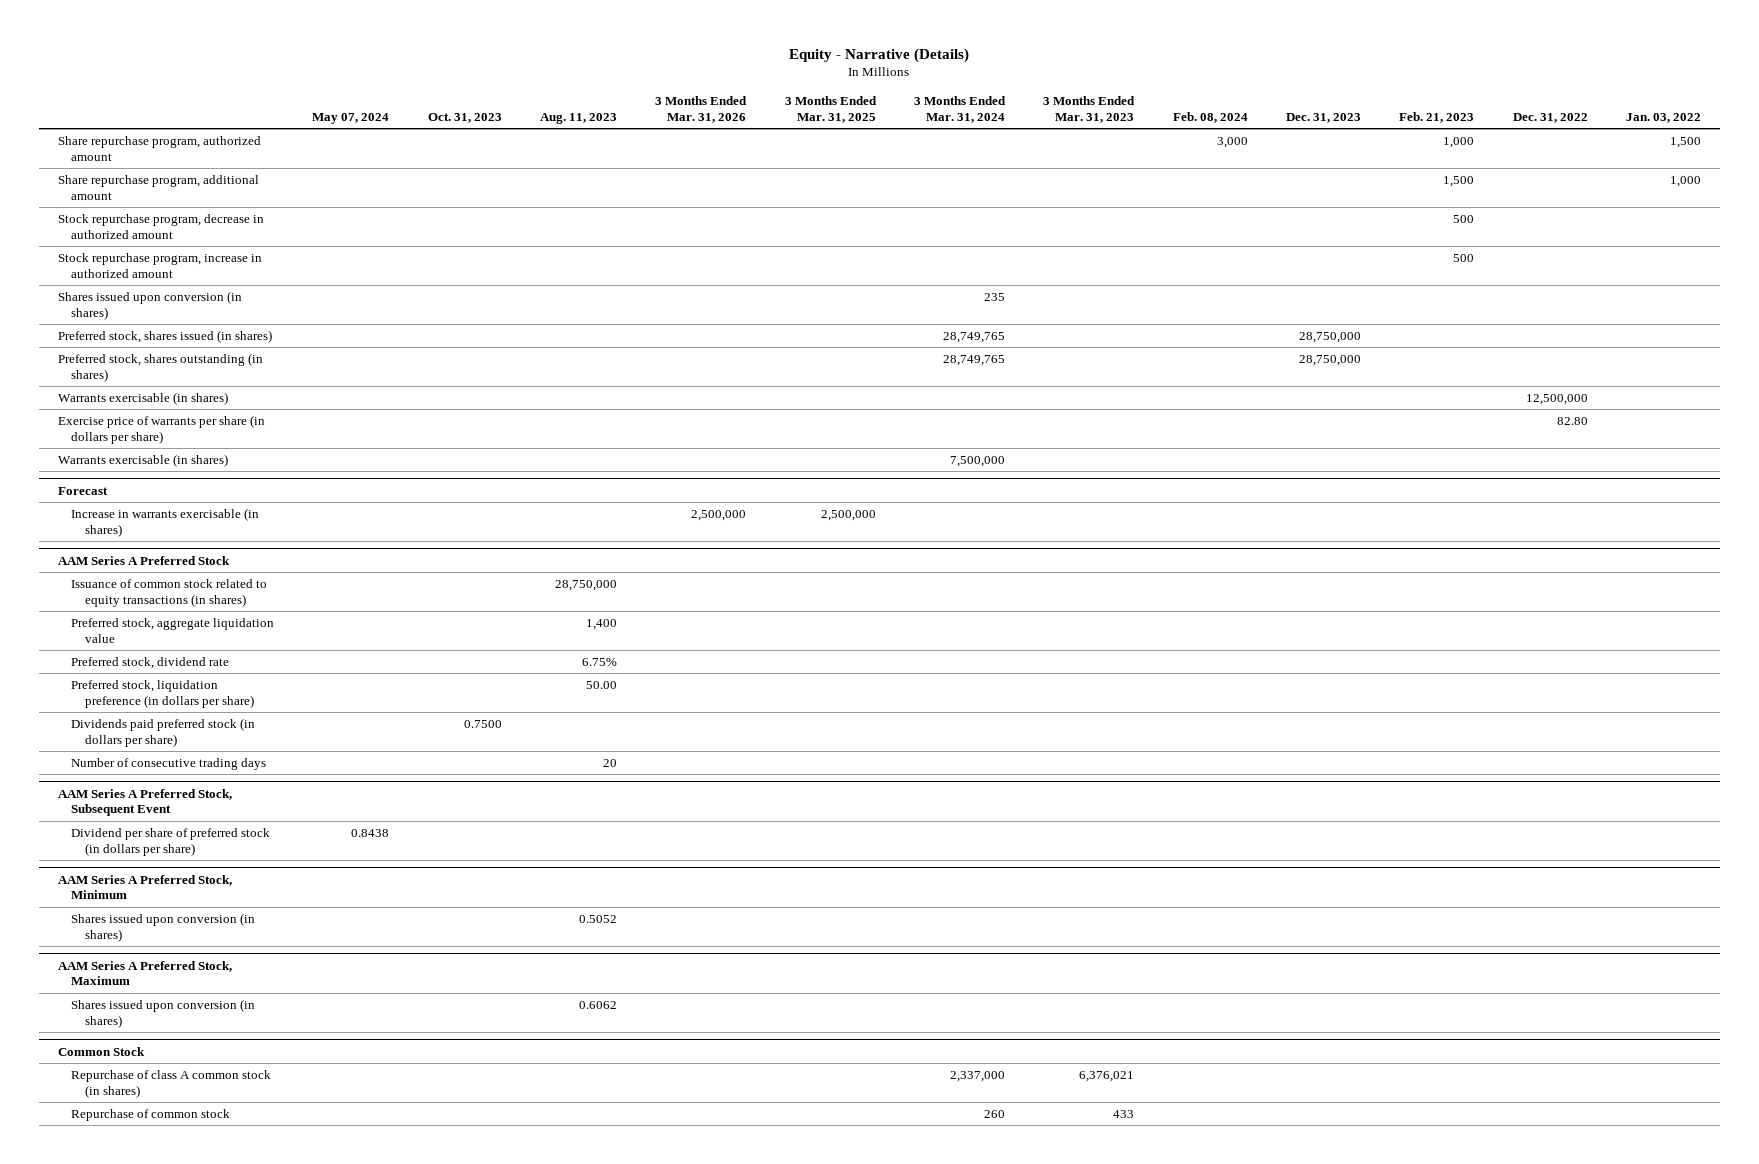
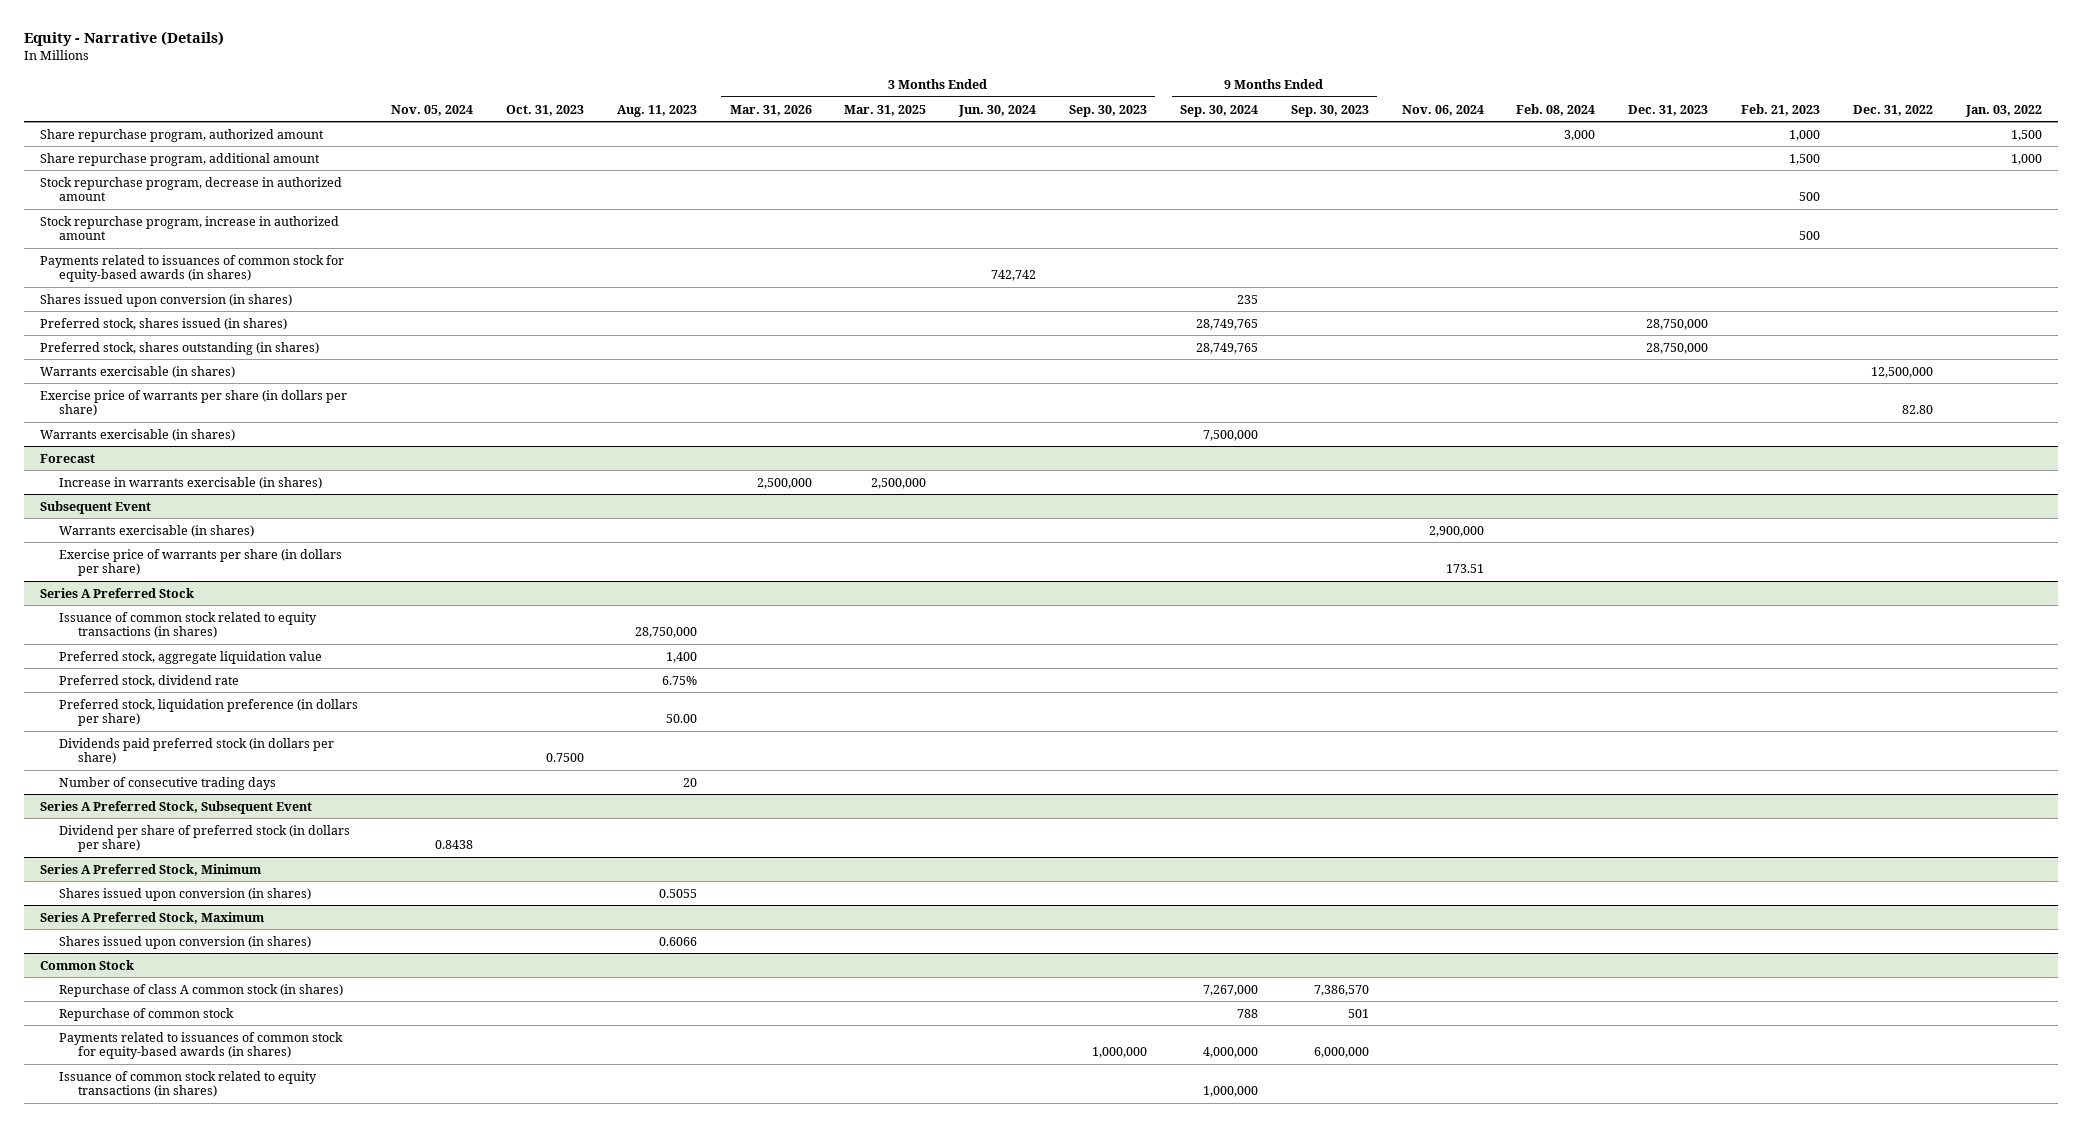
- | May 07, 2024 | Oct. 31, 2023 | Aug. 11, 2023 | 3 Months Ended Mar. 31, 2026 | 3 Months Ended Mar. 31, 2025 | 3 Months Ended Mar. 31, 2024 | 3 Months Ended Mar. 31, 2023 | Feb. 08, 2024 | Dec. 31, 2023 | Feb. 21, 2023 | Dec. 31, 2022 | Jan. 03, 2022
+ | Nov. 05, 2024 | Oct. 31, 2023 | Aug. 11, 2023 | 3 Months Ended Mar. 31, 2026 | 3 Months Ended Mar. 31, 2025 | 3 Months Ended Jun. 30, 2024 | 3 Months Ended Sep. 30, 2023 | 9 Months Ended Sep. 30, 2024 | 9 Months Ended Sep. 30, 2023 | Nov. 06, 2024 | Feb. 08, 2024 | Dec. 31, 2023 | Feb. 21, 2023 | Dec. 31, 2022 | Jan. 03, 2022
+ Payments related to issuances of common stock for equity-based awards (in shares) | | | | | | 742,742 | | | | | | | | |
- AAM Series A Preferred Stock
+ Subsequent Event
+ Warrants exercisable (in shares) | | | | | | | | | | 2,900,000 | | | | |
+ Exercise price of warrants per share (in dollars per share) | | | | | | | | | | 173.51 | | | | |
+ Series A Preferred Stock
- AAM Series A Preferred Stock, Subsequent Event
+ Series A Preferred Stock, Subsequent Event
- AAM Series A Preferred Stock, Minimum
- Shares issued upon conversion (in shares) | | | 0.5052 | | | | | | | | |
- AAM Series A Preferred Stock, Maximum
- Shares issued upon conversion (in shares) | | | 0.6062 | | | | | | | | |
+ Series A Preferred Stock, Minimum
+ Shares issued upon conversion (in shares) | | | 0.5055 | | | | | | | | | | | |
+ Series A Preferred Stock, Maximum
+ Shares issued upon conversion (in shares) | | | 0.6066 | | | | | | | | | | | |
@ Common Stock
+ Payments related to issuances of common stock for equity-based awards (in shares) | | | | | | | 1,000,000 | 4,000,000 | 6,000,000 | | | | | |
+ Issuance of common stock related to equity transactions (in shares) | | | | | | | | 1,000,000 | | | | | | |

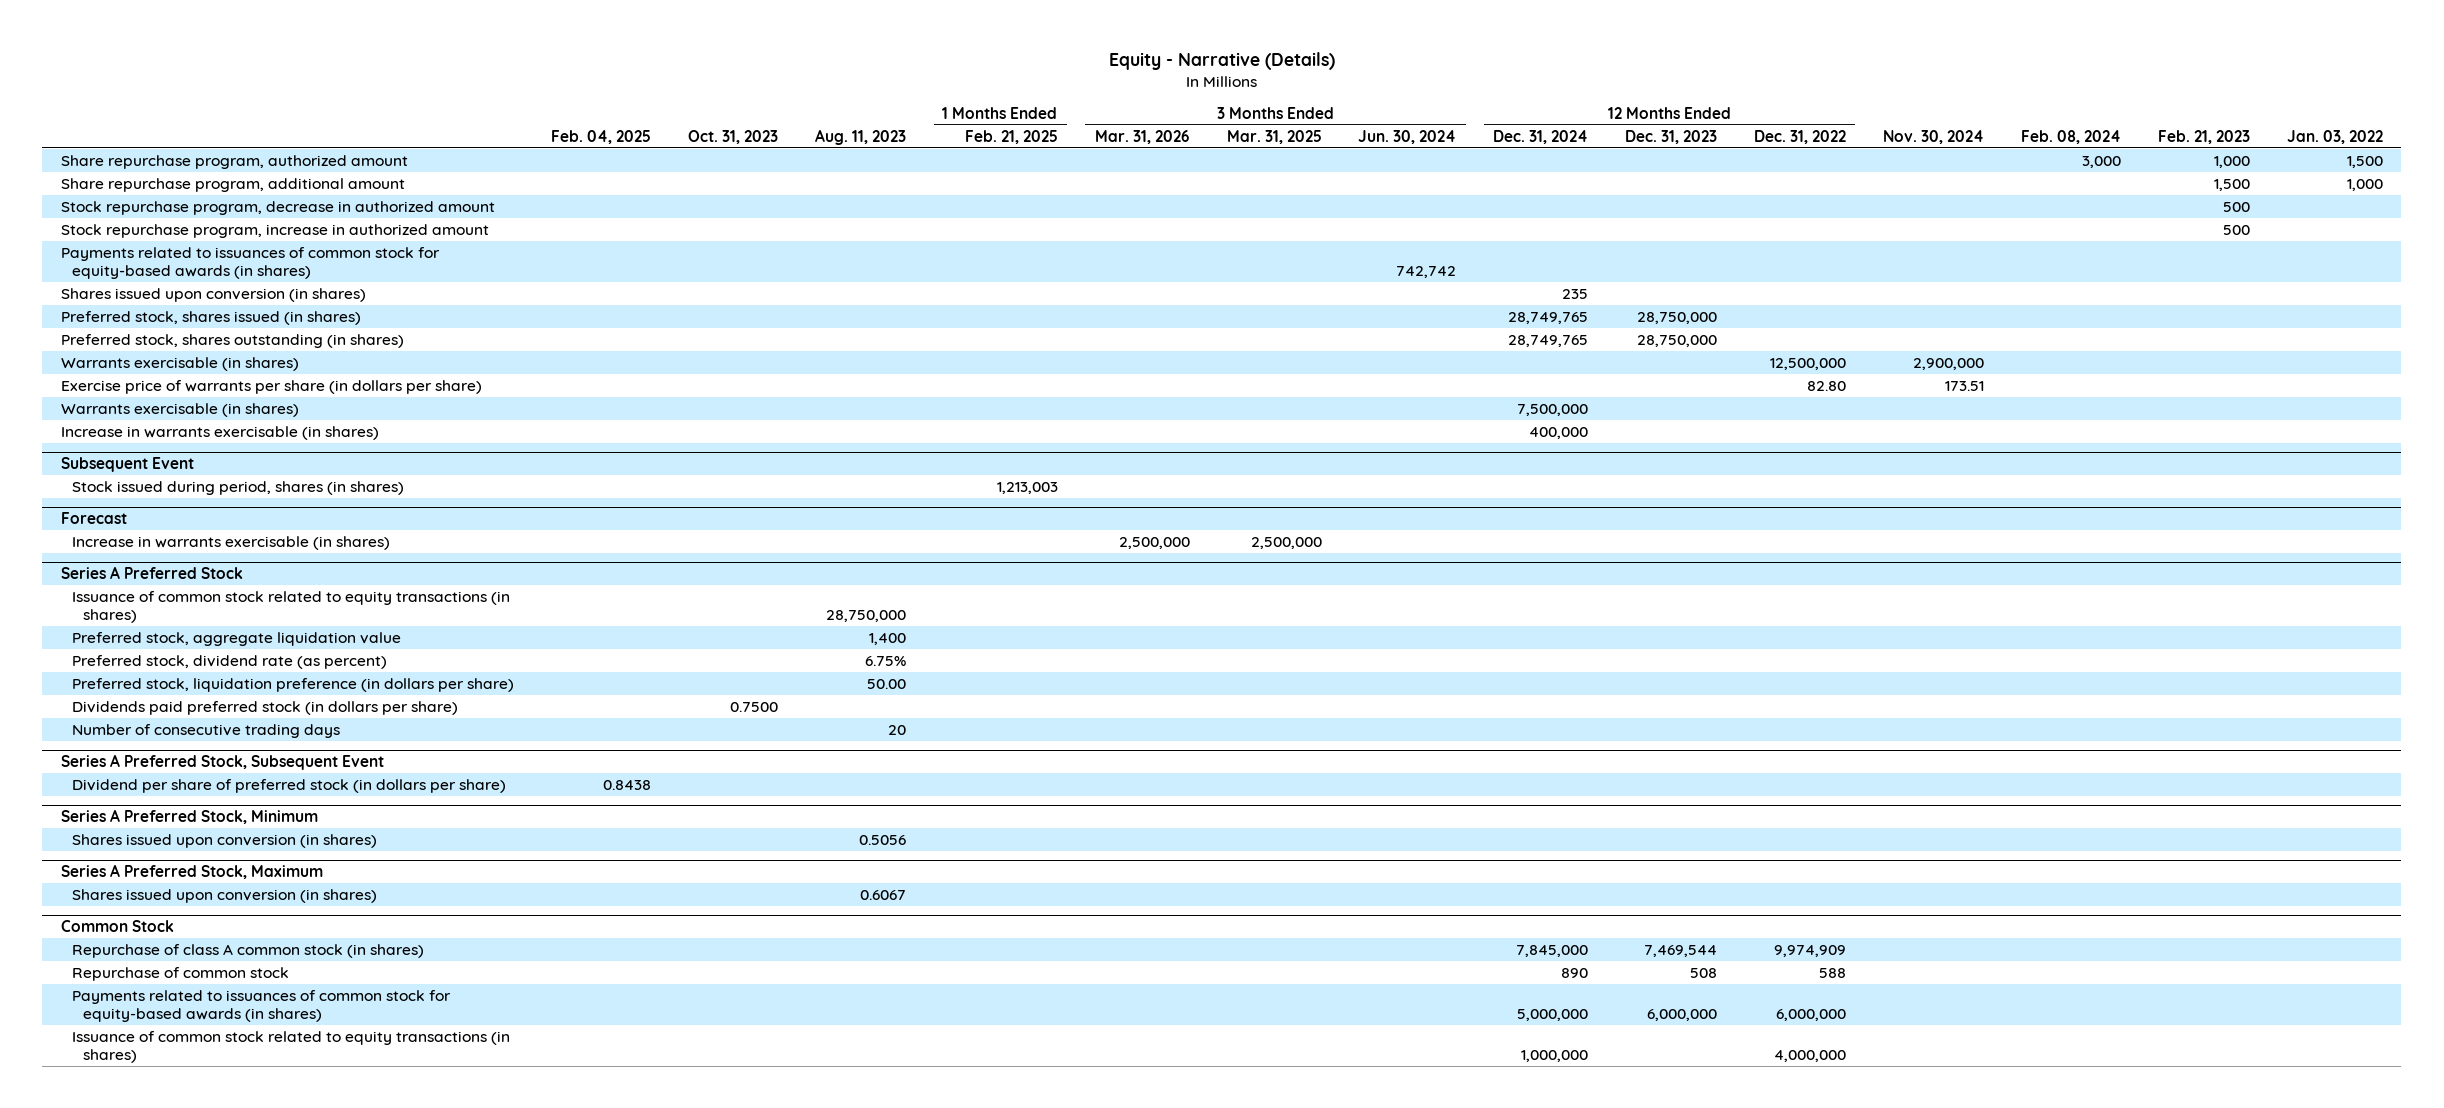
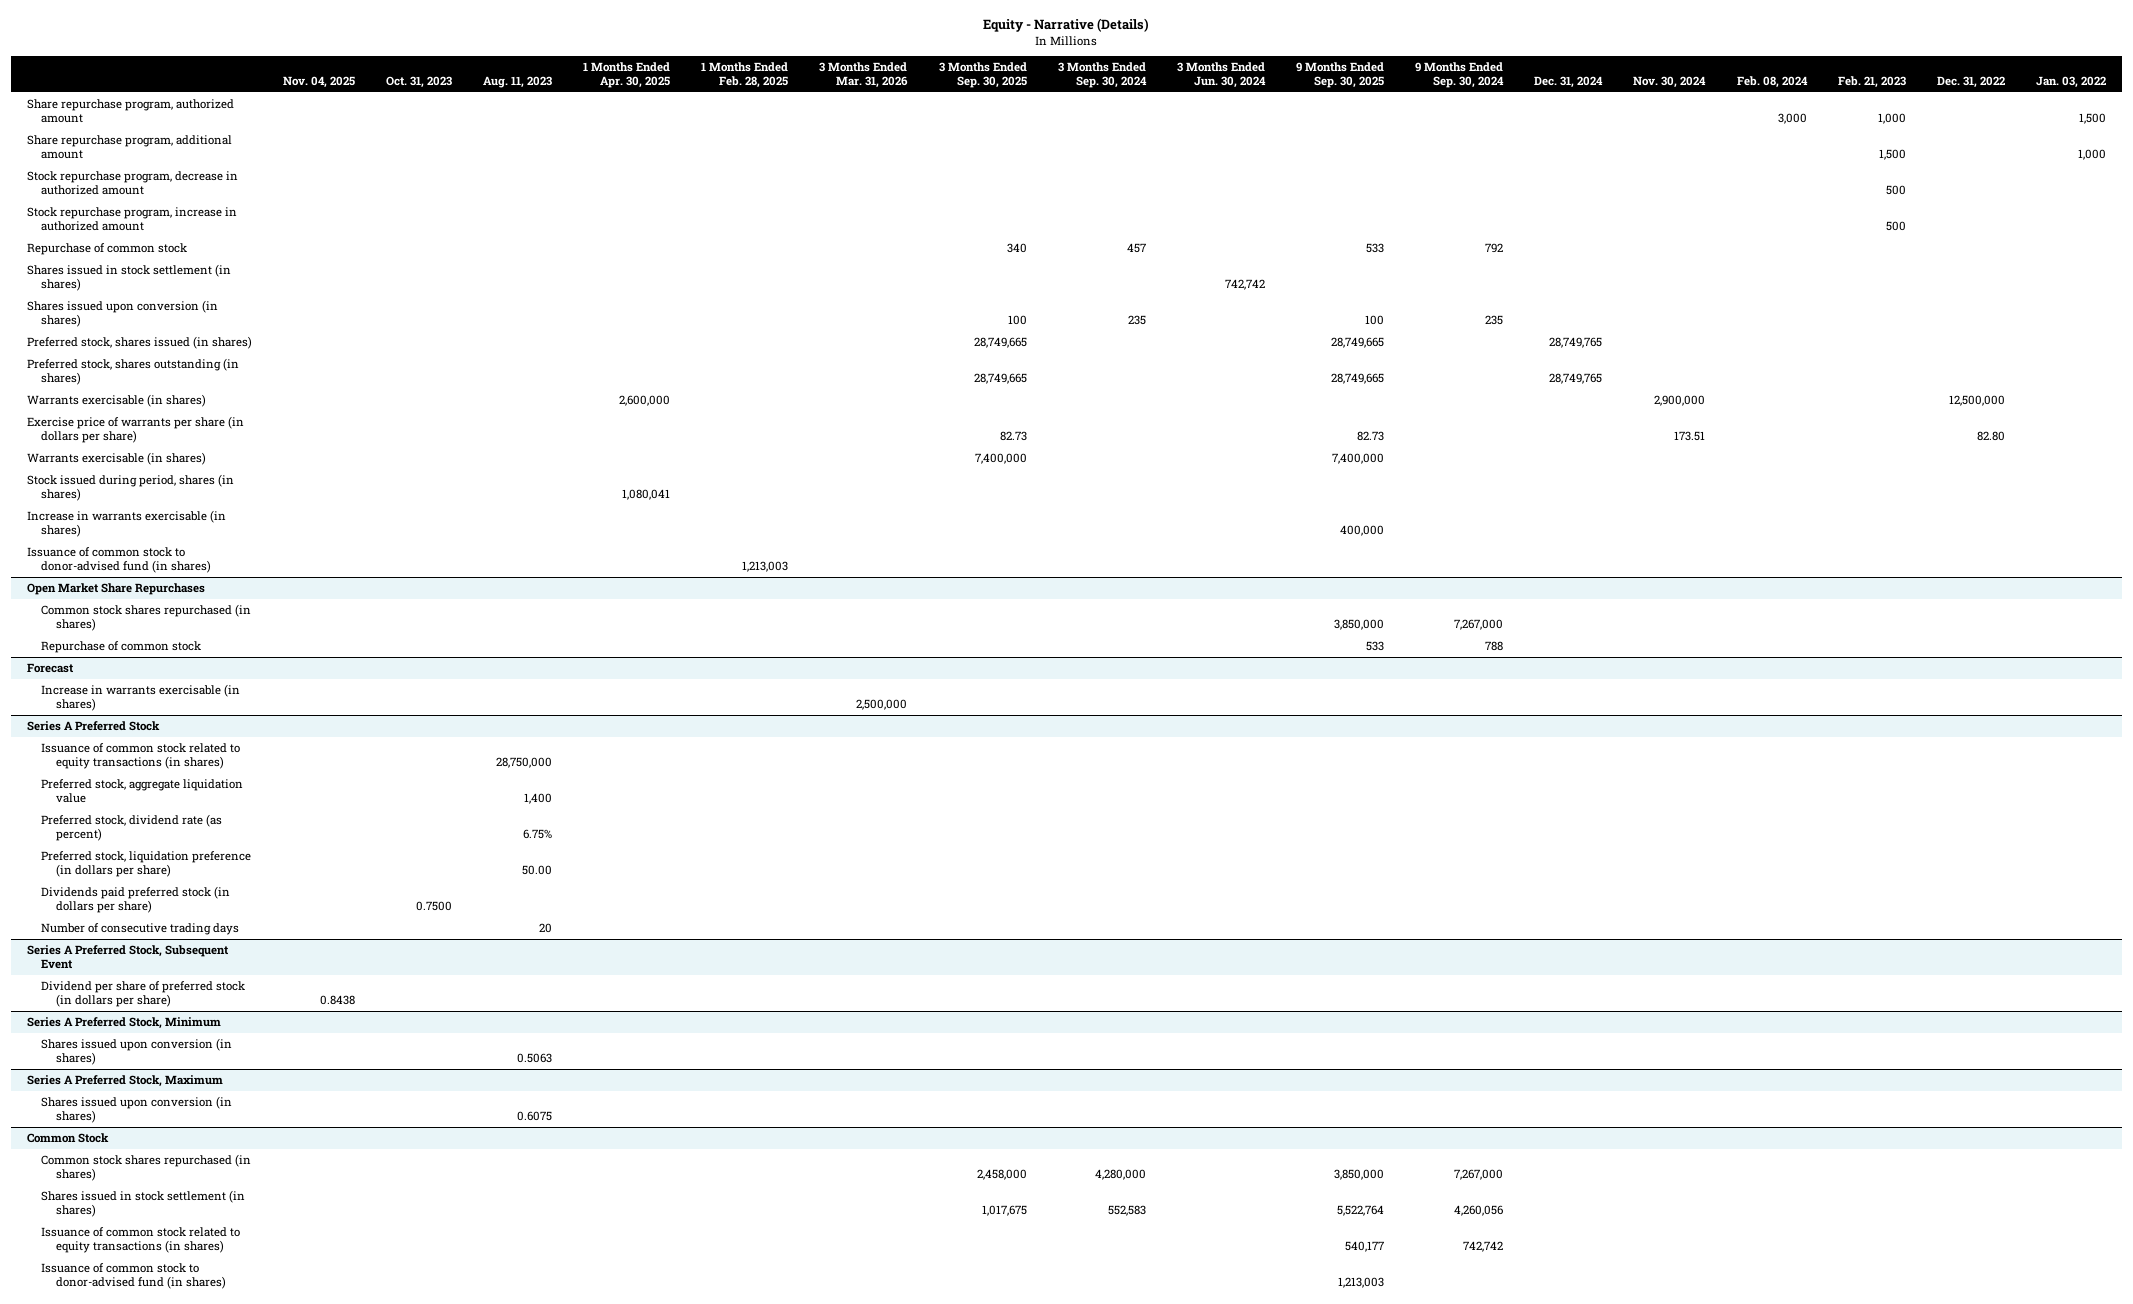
- | Feb. 04, 2025 | Oct. 31, 2023 | Aug. 11, 2023 | 1 Months Ended Feb. 21, 2025 | 3 Months Ended Mar. 31, 2026 | 3 Months Ended Mar. 31, 2025 | 3 Months Ended Jun. 30, 2024 | 12 Months Ended Dec. 31, 2024 | 12 Months Ended Dec. 31, 2023 | 12 Months Ended Dec. 31, 2022 | Nov. 30, 2024 | Feb. 08, 2024 | Feb. 21, 2023 | Jan. 03, 2022
+ | Nov. 04, 2025 | Oct. 31, 2023 | Aug. 11, 2023 | 1 Months Ended Apr. 30, 2025 | 1 Months Ended Feb. 28, 2025 | 3 Months Ended Mar. 31, 2026 | 3 Months Ended Sep. 30, 2025 | 3 Months Ended Sep. 30, 2024 | 3 Months Ended Jun. 30, 2024 | 9 Months Ended Sep. 30, 2025 | 9 Months Ended Sep. 30, 2024 | Dec. 31, 2024 | Nov. 30, 2024 | Feb. 08, 2024 | Feb. 21, 2023 | Dec. 31, 2022 | Jan. 03, 2022
- Payments related to issuances of common stock for equity-based awards (in shares) | | | | | | | 742,742 | | | | | | |
+ Repurchase of common stock | | | | | | | 340 | 457 | | 533 | 792 | | | | | |
+ Shares issued in stock settlement (in shares) | | | | | | | | | 742,742 | | | | | | | |
+ Stock issued during period, shares (in shares) | | | | 1,080,041 | | | | | | | | | | | | |
- Subsequent Event
- Stock issued during period, shares (in shares) | | | | 1,213,003 | | | | | | | | | |
+ Issuance of common stock to donor-advised fund (in shares) | | | | | 1,213,003 | | | | | | | | | | | |
+ Open Market Share Repurchases
+ Common stock shares repurchased (in shares) | | | | | | | | | | 3,850,000 | 7,267,000 | | | | | |
+ Repurchase of common stock | | | | | | | | | | 533 | 788 | | | | | |
@ Series A Preferred Stock, Minimum
- Shares issued upon conversion (in shares) | | | 0.5056 | | | | | | | | | | |
+ Shares issued upon conversion (in shares) | | | 0.5063 | | | | | | | | | | | | | |
@ Series A Preferred Stock, Maximum
- Shares issued upon conversion (in shares) | | | 0.6067 | | | | | | | | | | |
+ Shares issued upon conversion (in shares) | | | 0.6075 | | | | | | | | | | | | | |
@ Common Stock
- Repurchase of class A common stock (in shares) | | | | | | | | 7,845,000 | 7,469,544 | 9,974,909 | | | |
- Repurchase of common stock | | | | | | | | 890 | 508 | 588 | | | |
- Payments related to issuances of common stock for equity-based awards (in shares) | | | | | | | | 5,000,000 | 6,000,000 | 6,000,000 | | | |
+ Common stock shares repurchased (in shares) | | | | | | | 2,458,000 | 4,280,000 | | 3,850,000 | 7,267,000 | | | | | |
+ Shares issued in stock settlement (in shares) | | | | | | | 1,017,675 | 552,583 | | 5,522,764 | 4,260,056 | | | | | |
+ Issuance of common stock to donor-advised fund (in shares) | | | | | | | | | | 1,213,003 | | | | | | |

